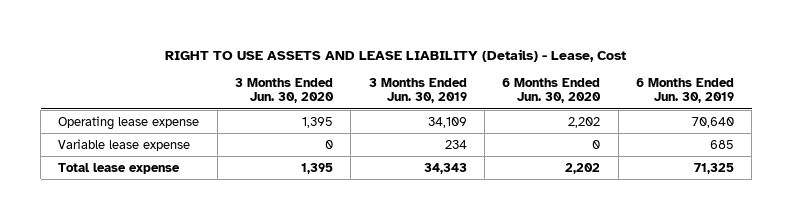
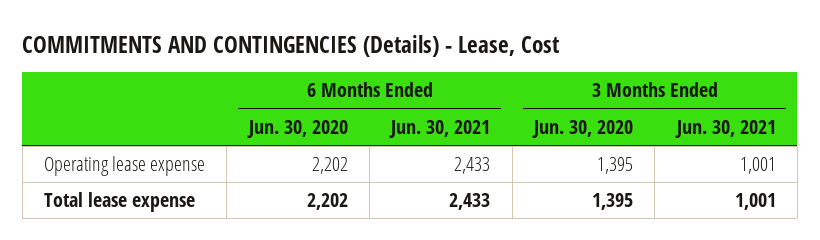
- RIGHT TO USE ASSETS AND LEASE LIABILITY (Details) - Lease, Cost
+ COMMITMENTS AND CONTINGENCIES (Details) - Lease, Cost
- | 3 Months Ended Jun. 30, 2020 | 3 Months Ended Jun. 30, 2019 | 6 Months Ended Jun. 30, 2020 | 6 Months Ended Jun. 30, 2019
+ | 6 Months Ended Jun. 30, 2020 | 6 Months Ended Jun. 30, 2021 | 3 Months Ended Jun. 30, 2020 | 3 Months Ended Jun. 30, 2021
- Variable lease expense | 0 | 234 | 0 | 685

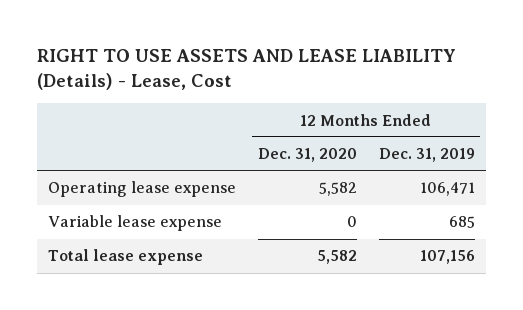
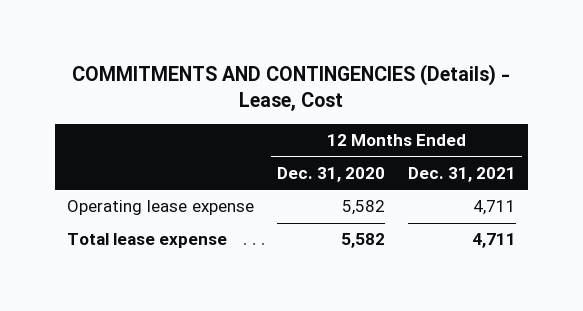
- RIGHT TO USE ASSETS AND LEASE LIABILITY (Details) - Lease, Cost
+ COMMITMENTS AND CONTINGENCIES (Details) - Lease, Cost
- | 12 Months Ended Dec. 31, 2020 | 12 Months Ended Dec. 31, 2019
+ | 12 Months Ended Dec. 31, 2020 | 12 Months Ended Dec. 31, 2021
- Variable lease expense | 0 | 685

